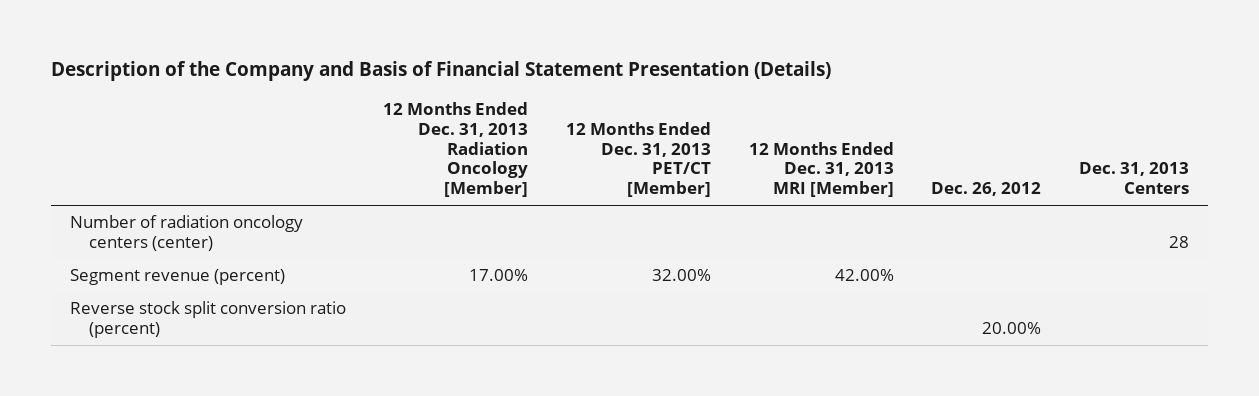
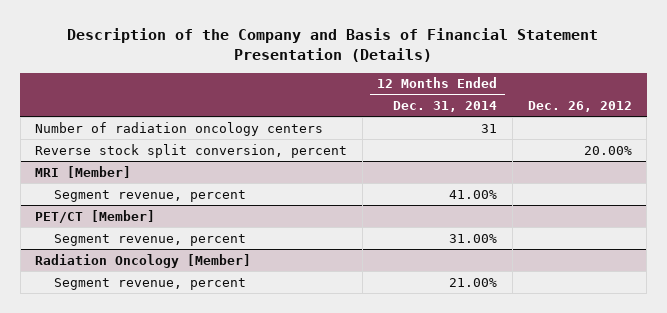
- | 12 Months Ended Dec. 31, 2013 Radiation Oncology [Member] | 12 Months Ended Dec. 31, 2013 PET/CT [Member] | 12 Months Ended Dec. 31, 2013 MRI [Member] | Dec. 26, 2012 | Dec. 31, 2013 Centers
+ | 12 Months Ended Dec. 31, 2014 | Dec. 26, 2012
- Number of radiation oncology centers (center) | | | | | 28
- Segment revenue (percent) | 17.00% | 32.00% | 42.00% | |
- Reverse stock split conversion ratio (percent) | | | | 20.00% |
+ Number of radiation oncology centers | 31 |
+ Reverse stock split conversion, percent | | 20.00%
+ MRI [Member]
+ Segment revenue, percent | 41.00% |
+ PET/CT [Member]
+ Segment revenue, percent | 31.00% |
+ Radiation Oncology [Member]
+ Segment revenue, percent | 21.00% |

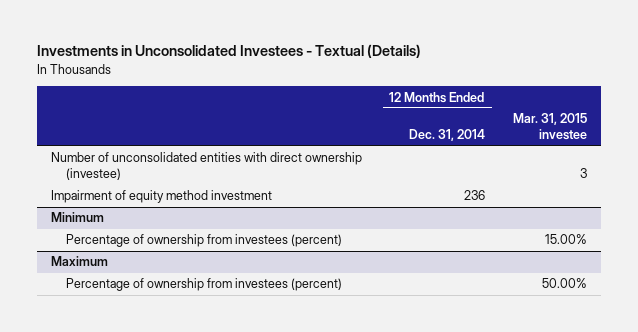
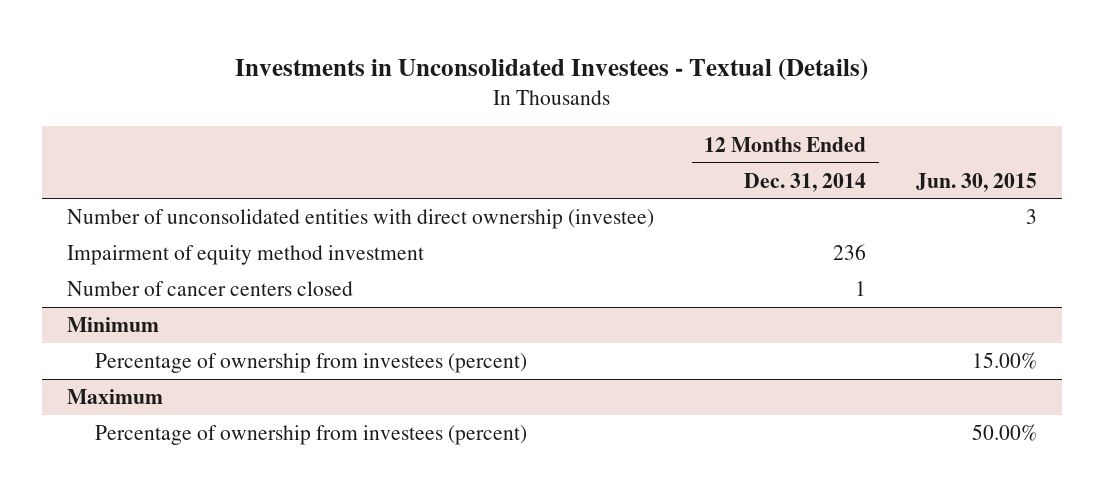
- | 12 Months Ended Dec. 31, 2014 | Mar. 31, 2015 investee
+ | 12 Months Ended Dec. 31, 2014 | Jun. 30, 2015
+ Number of cancer centers closed | 1 |

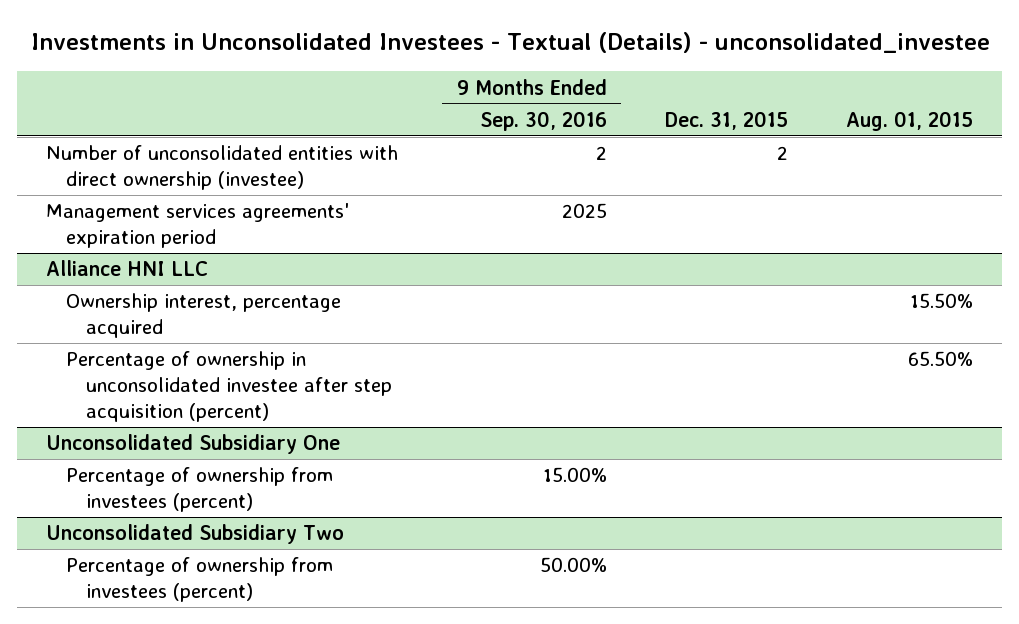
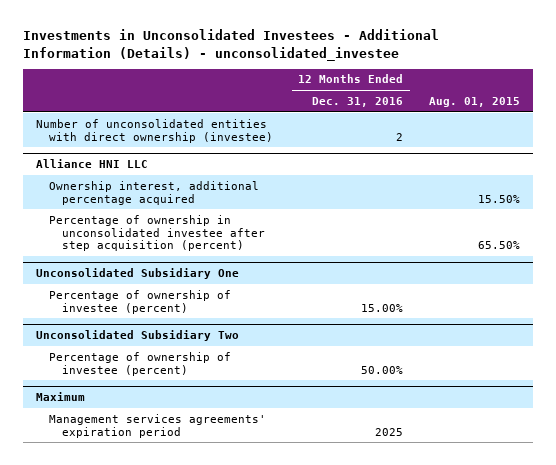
- Investments in Unconsolidated Investees - Textual (Details) - unconsolidated_investee
+ Investments in Unconsolidated Investees - Additional Information (Details) - unconsolidated_investee
- | 9 Months Ended Sep. 30, 2016 | Dec. 31, 2015 | Aug. 01, 2015
+ | 12 Months Ended Dec. 31, 2016 | Aug. 01, 2015
- Management services agreements' expiration period | 2025 | |
@ Alliance HNI LLC
- Ownership interest, percentage acquired | | | 15.50%
+ Ownership interest, additional percentage acquired | | 15.50%
@ Unconsolidated Subsidiary One
- Percentage of ownership from investees (percent) | 15.00% | |
+ Percentage of ownership of investee (percent) | 15.00% |
@ Unconsolidated Subsidiary Two
- Percentage of ownership from investees (percent) | 50.00% | |
+ Percentage of ownership of investee (percent) | 50.00% |
+ Maximum
+ Management services agreements' expiration period | 2025 |

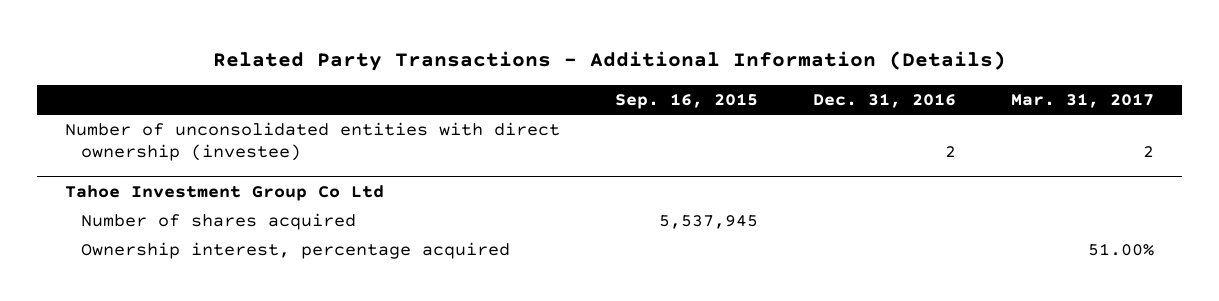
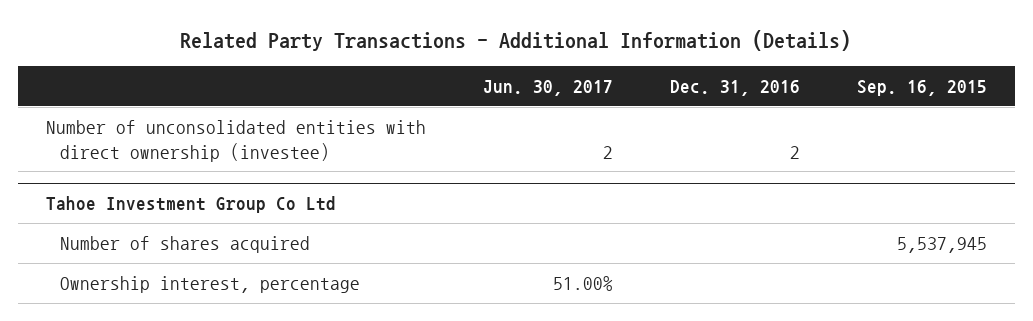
- | Sep. 16, 2015 | Dec. 31, 2016 | Mar. 31, 2017
+ | Jun. 30, 2017 | Dec. 31, 2016 | Sep. 16, 2015
@ Tahoe Investment Group Co Ltd
- Ownership interest, percentage acquired | | | 51.00%
+ Ownership interest, percentage | 51.00% | |

